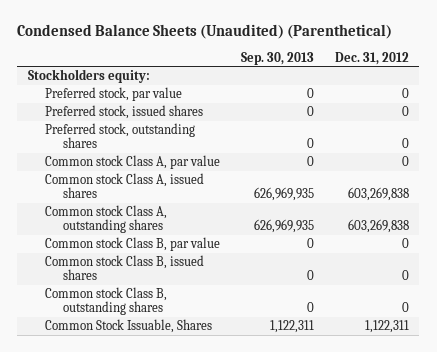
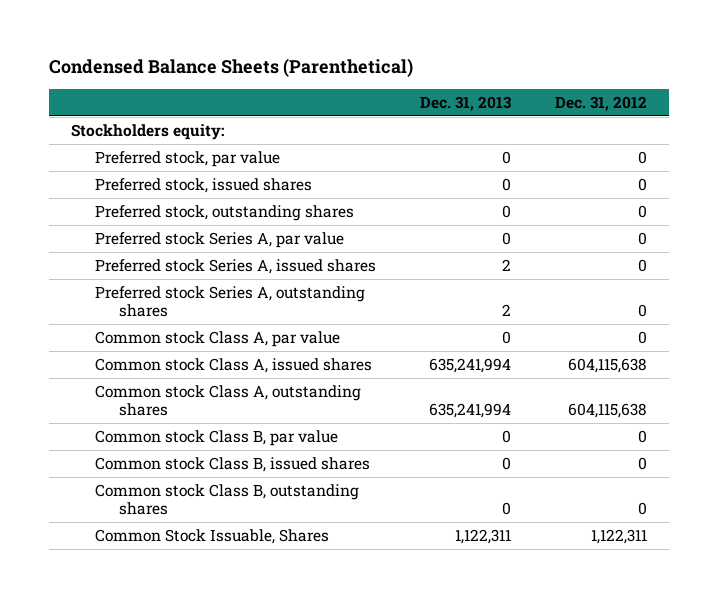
- Condensed Balance Sheets (Unaudited) (Parenthetical)
+ Condensed Balance Sheets (Parenthetical)
- | Sep. 30, 2013 | Dec. 31, 2012
+ | Dec. 31, 2013 | Dec. 31, 2012
+ Preferred stock Series A, par value | 0 | 0
+ Preferred stock Series A, issued shares | 2 | 0
+ Preferred stock Series A, outstanding shares | 2 | 0
- Common stock Class A, issued shares | 626,969,935 | 603,269,838
- Common stock Class A, outstanding shares | 626,969,935 | 603,269,838
+ Common stock Class A, issued shares | 635,241,994 | 604,115,638
+ Common stock Class A, outstanding shares | 635,241,994 | 604,115,638

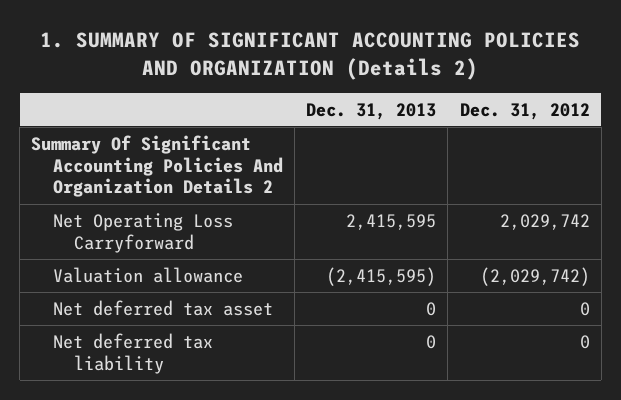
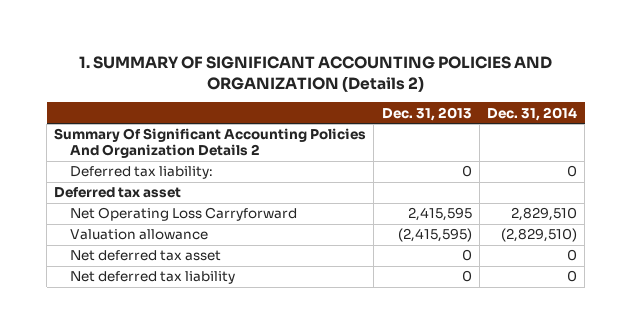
- | Dec. 31, 2013 | Dec. 31, 2012
+ | Dec. 31, 2013 | Dec. 31, 2014
+ Deferred tax liability: | 0 | 0
+ Deferred tax asset

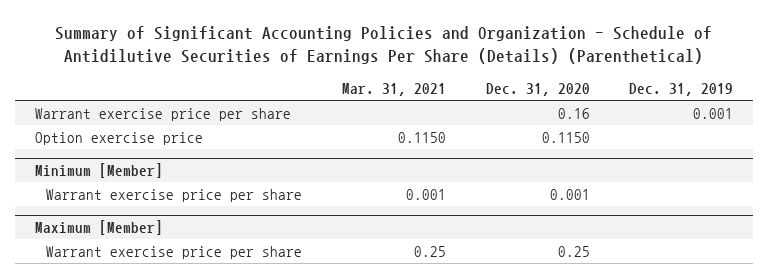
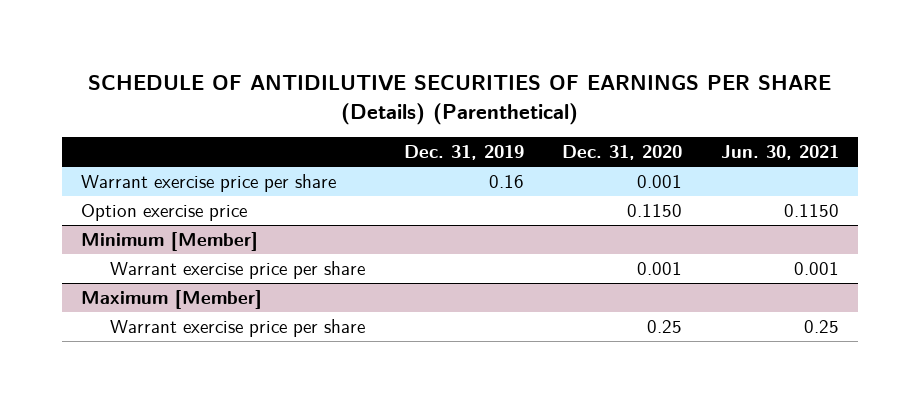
- Summary of Significant Accounting Policies and Organization - Schedule of Antidilutive Securities of Earnings Per Share (Details) (Parenthetical)
+ SCHEDULE OF ANTIDILUTIVE SECURITIES OF EARNINGS PER SHARE (Details) (Parenthetical)
- | Mar. 31, 2021 | Dec. 31, 2020 | Dec. 31, 2019
+ | Dec. 31, 2019 | Dec. 31, 2020 | Jun. 30, 2021
- Warrant exercise price per share | | 0.16 | 0.001
+ Warrant exercise price per share | 0.16 | 0.001 |

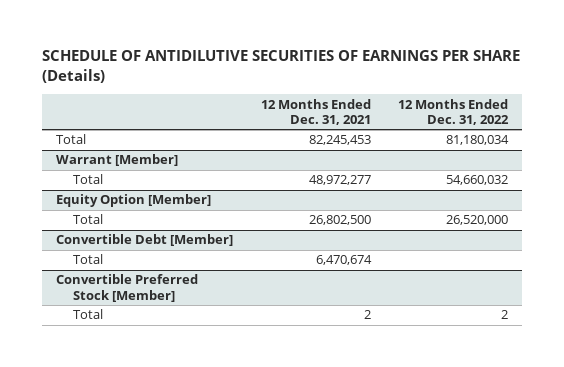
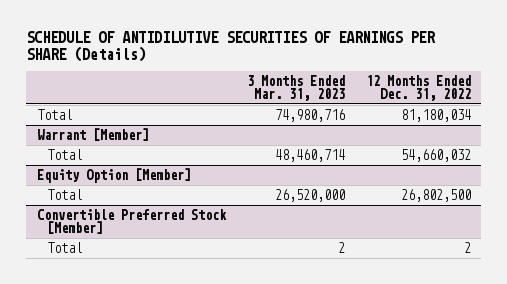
- | 12 Months Ended Dec. 31, 2021 | 12 Months Ended Dec. 31, 2022
+ | 3 Months Ended Mar. 31, 2023 | 12 Months Ended Dec. 31, 2022
@ Equity Option [Member]
- Total | 26,802,500 | 26,520,000
- Convertible Debt [Member]
- Total | 6,470,674 |
@ Equity Option [Member]
+ Total | 26,520,000 | 26,802,500

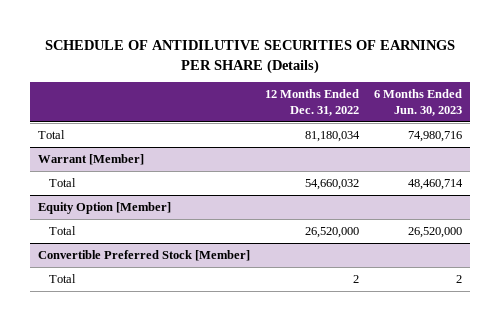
- | 3 Months Ended Mar. 31, 2023 | 12 Months Ended Dec. 31, 2022
+ | 12 Months Ended Dec. 31, 2022 | 6 Months Ended Jun. 30, 2023
@ Equity Option [Member]
- Total | 26,520,000 | 26,802,500
+ Total | 26,520,000 | 26,520,000

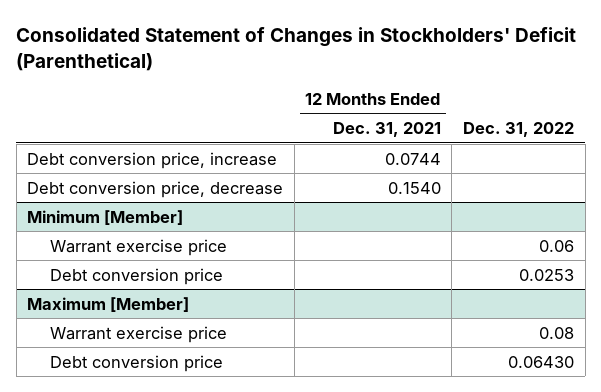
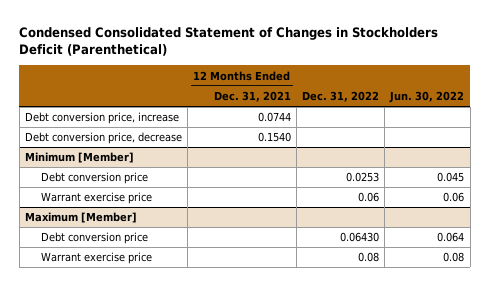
- Consolidated Statement of Changes in Stockholders' Deficit (Parenthetical)
+ Condensed Consolidated Statement of Changes in Stockholders Deficit (Parenthetical)
- | 12 Months Ended Dec. 31, 2021 | Dec. 31, 2022
+ | 12 Months Ended Dec. 31, 2021 | Dec. 31, 2022 | Jun. 30, 2022
@ Minimum [Member]
moved down: Warrant exercise price | | 0.06 | 0.06
@ Maximum [Member]
moved down: Warrant exercise price | | 0.08 | 0.08

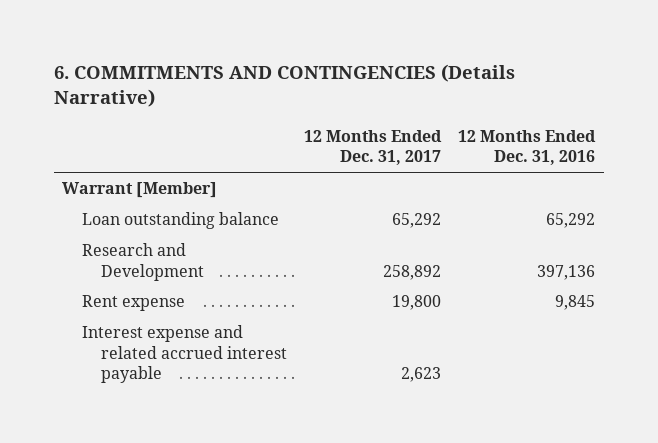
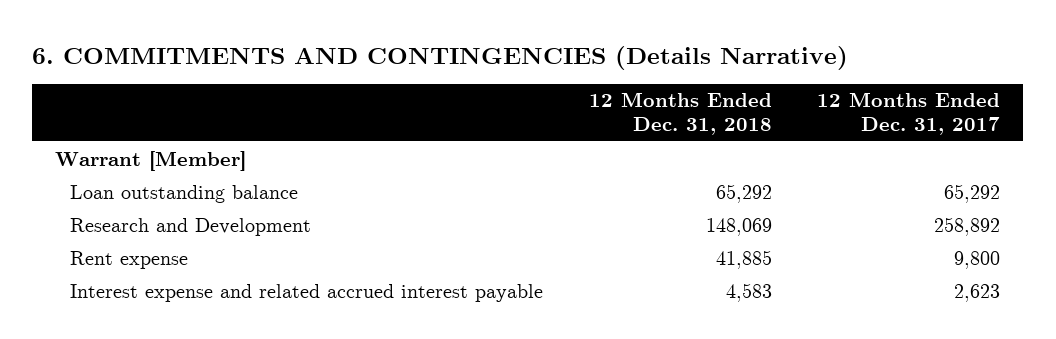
- | 12 Months Ended Dec. 31, 2017 | 12 Months Ended Dec. 31, 2016
+ | 12 Months Ended Dec. 31, 2018 | 12 Months Ended Dec. 31, 2017
- Rent expense | 19,800 | 9,845
+ Rent expense | 41,885 | 9,800

